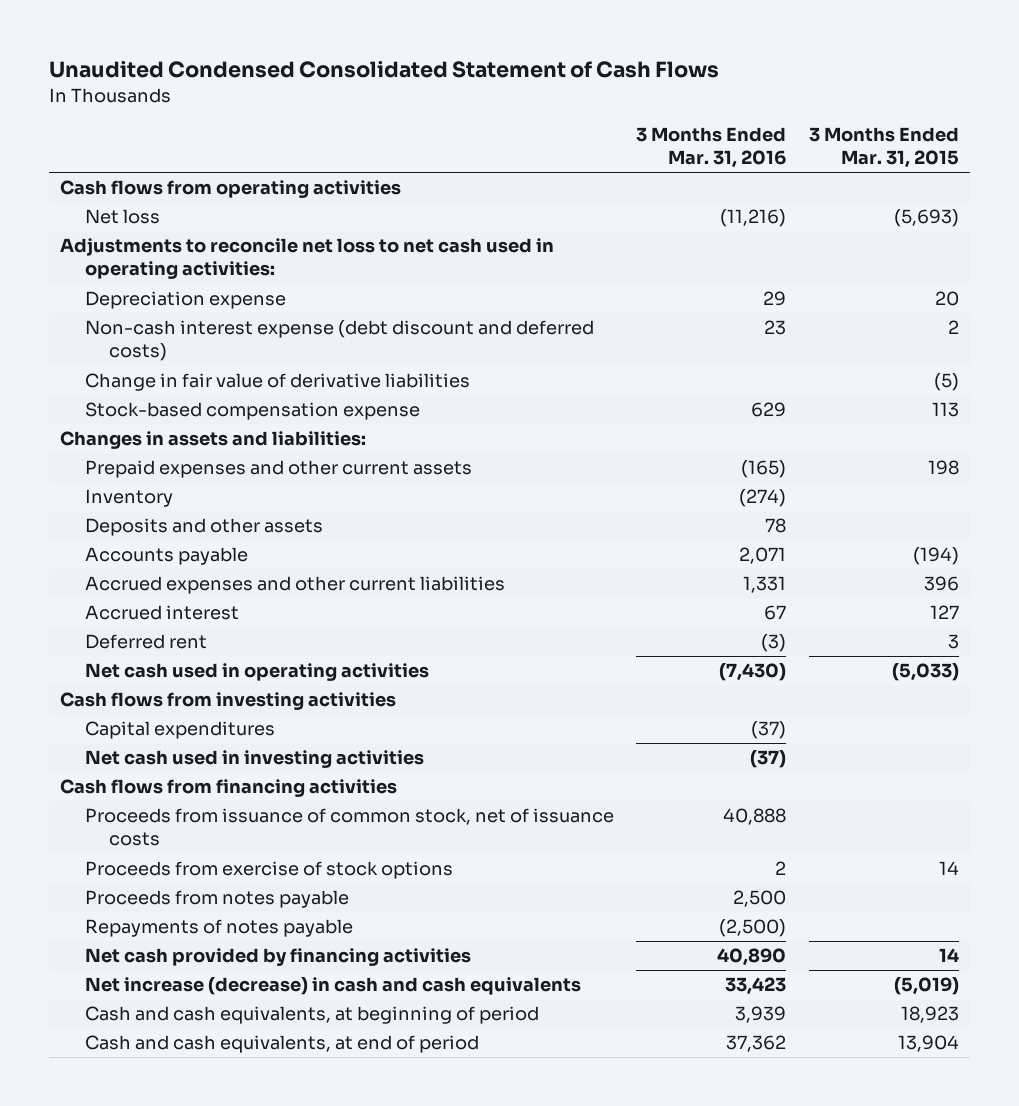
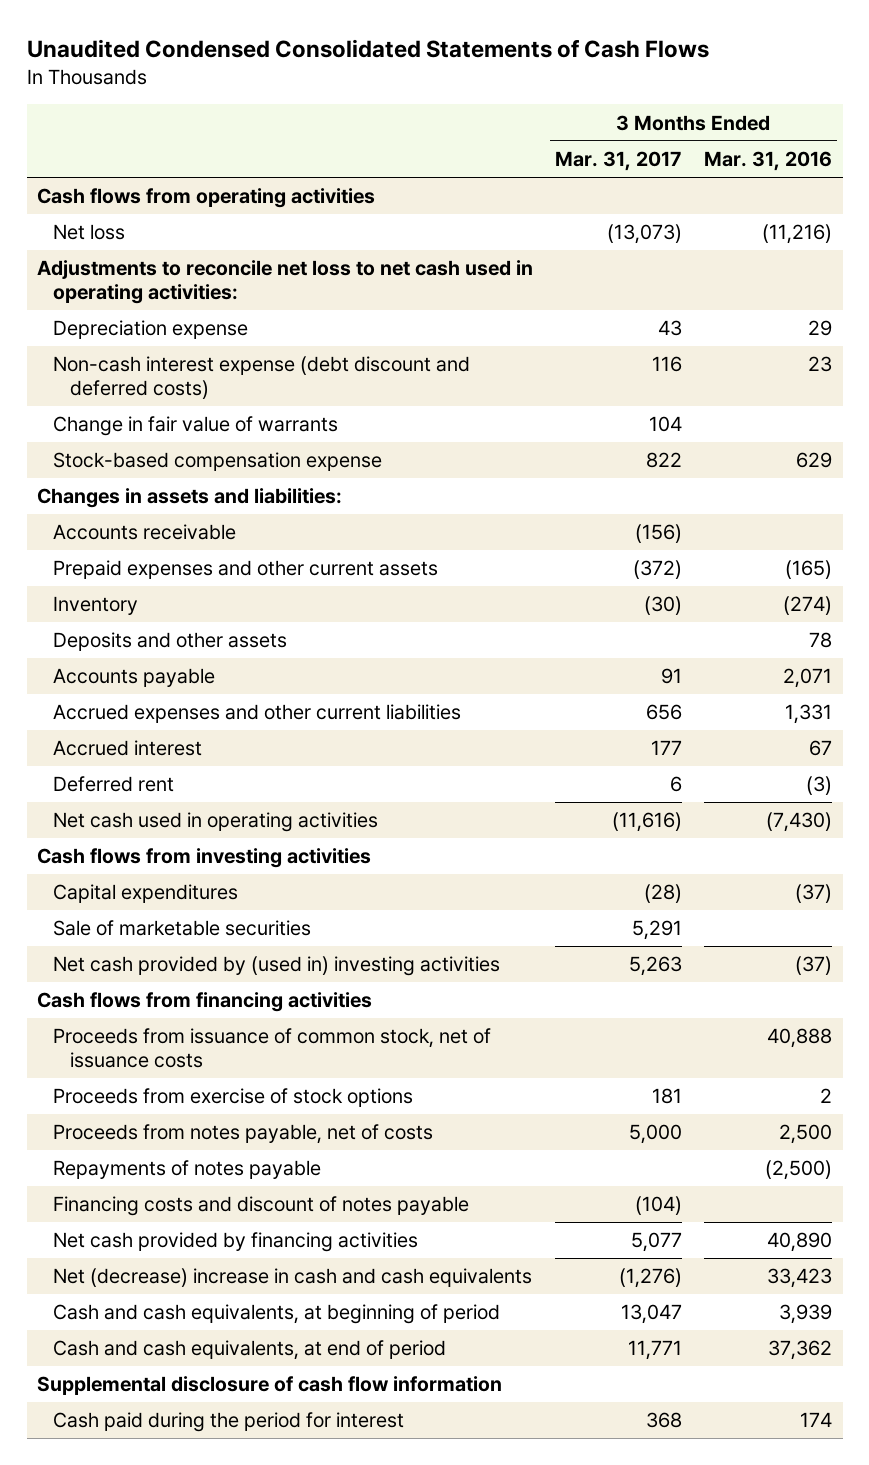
- Unaudited Condensed Consolidated Statement of Cash Flows
+ Unaudited Condensed Consolidated Statements of Cash Flows
- | 3 Months Ended Mar. 31, 2016 | 3 Months Ended Mar. 31, 2015
+ | 3 Months Ended Mar. 31, 2017 | 3 Months Ended Mar. 31, 2016
- Change in fair value of derivative liabilities | | (5)
+ Change in fair value of warrants | 104 |
+ Accounts receivable | (156) |
- Net cash used in investing activities | (37) |
+ Sale of marketable securities | 5,291 |
+ Net cash provided by (used in) investing activities | 5,263 | (37)
- Proceeds from notes payable | 2,500 |
+ Proceeds from notes payable, net of costs | 5,000 | 2,500
+ Financing costs and discount of notes payable | (104) |
- Net increase (decrease) in cash and cash equivalents | 33,423 | (5,019)
+ Net (decrease) increase in cash and cash equivalents | (1,276) | 33,423
+ Supplemental disclosure of cash flow information
+ Cash paid during the period for interest | 368 | 174

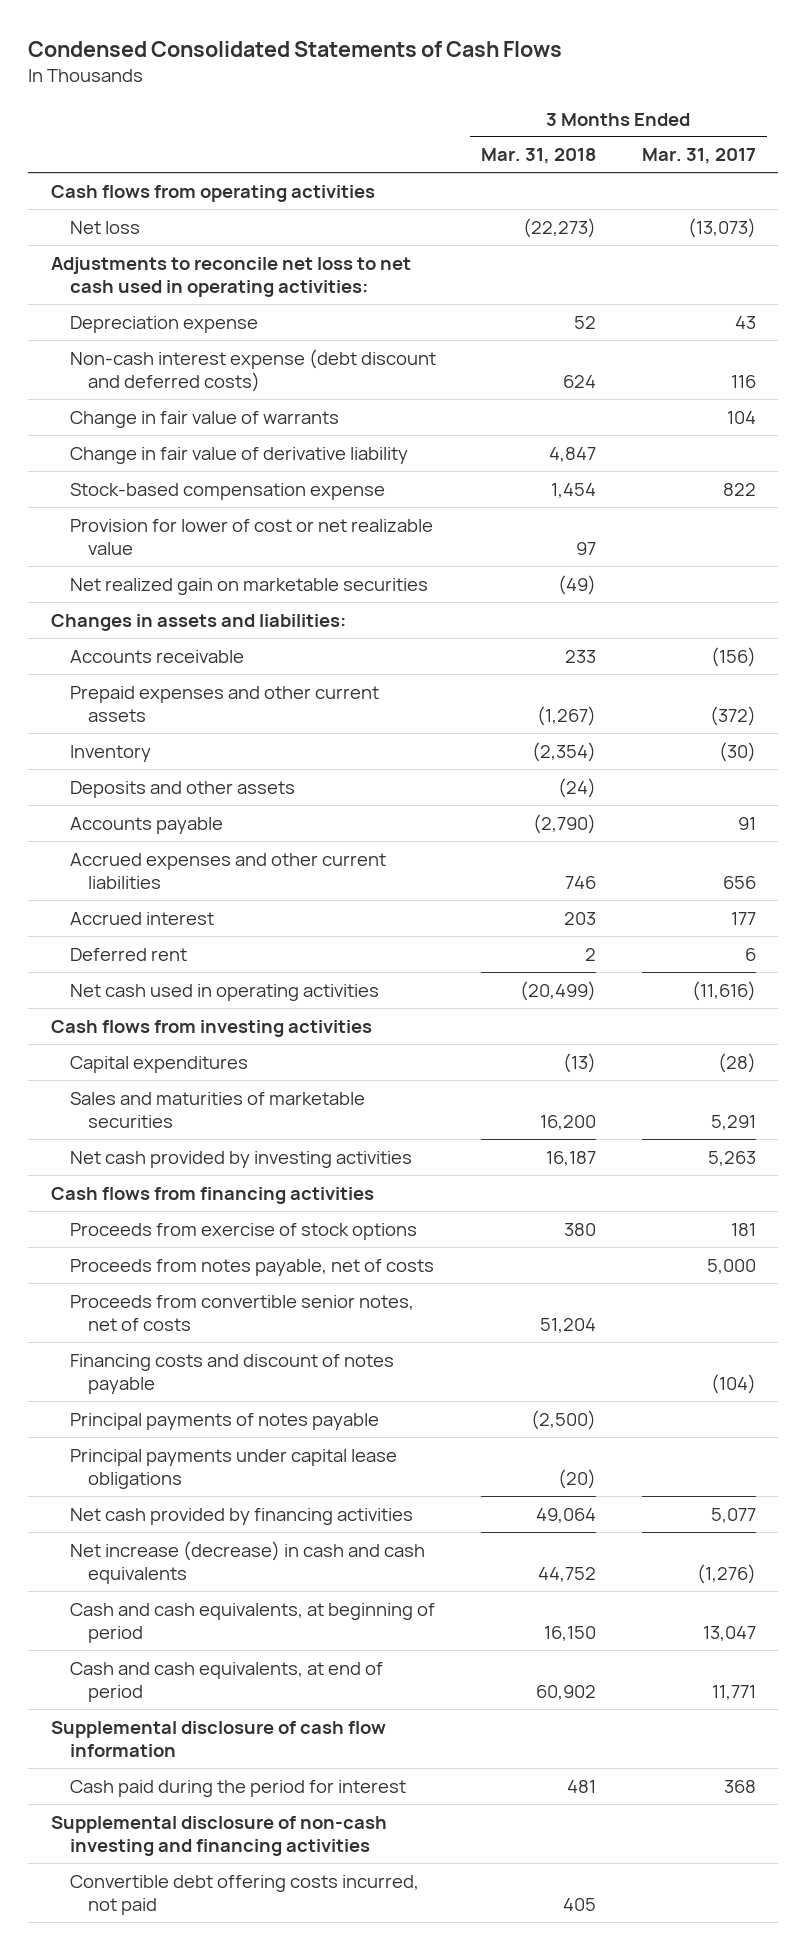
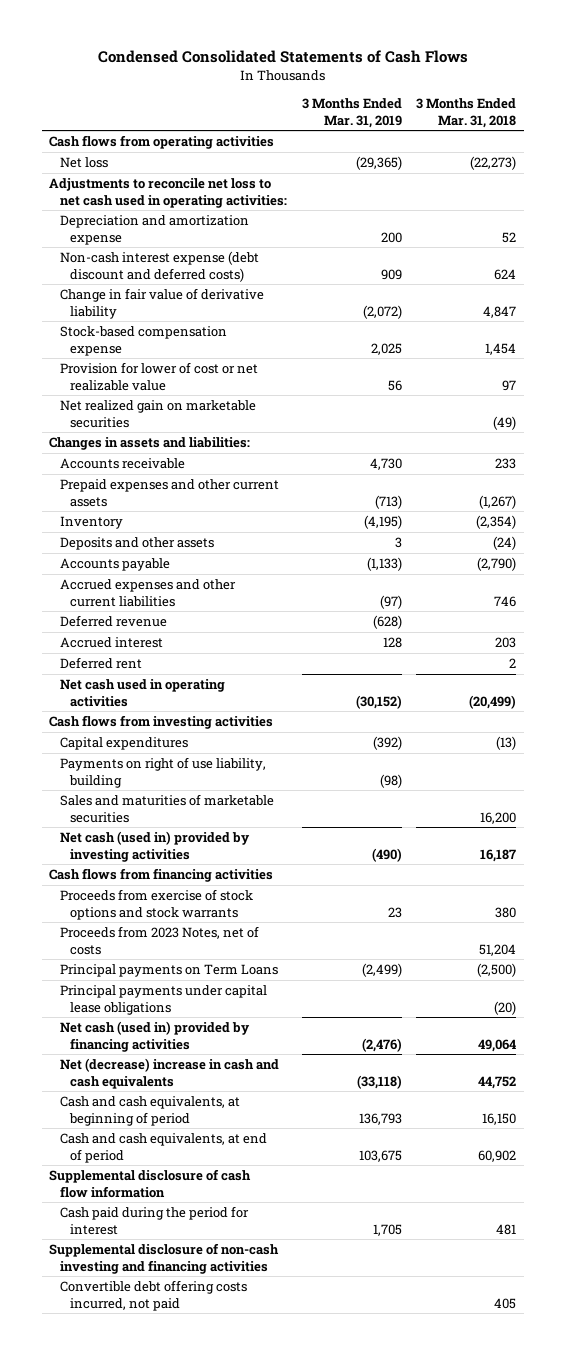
- | 3 Months Ended Mar. 31, 2018 | 3 Months Ended Mar. 31, 2017
+ | 3 Months Ended Mar. 31, 2019 | 3 Months Ended Mar. 31, 2018
- Depreciation expense | 52 | 43
+ Depreciation and amortization expense | 200 | 52
- Change in fair value of warrants | | 104
+ Deferred revenue | (628) |
+ Payments on right of use liability, building | (98) |
- Net cash provided by investing activities | 16,187 | 5,263
+ Net cash (used in) provided by investing activities | (490) | 16,187
- Proceeds from exercise of stock options | 380 | 181
- Proceeds from notes payable, net of costs | | 5,000
- Proceeds from convertible senior notes, net of costs | 51,204 |
- Financing costs and discount of notes payable | | (104)
- Principal payments of notes payable | (2,500) |
+ Proceeds from exercise of stock options and stock warrants | 23 | 380
+ Proceeds from 2023 Notes, net of costs | | 51,204
+ Principal payments on Term Loans | (2,499) | (2,500)
- Net cash provided by financing activities | 49,064 | 5,077
- Net increase (decrease) in cash and cash equivalents | 44,752 | (1,276)
+ Net cash (used in) provided by financing activities | (2,476) | 49,064
+ Net (decrease) increase in cash and cash equivalents | (33,118) | 44,752

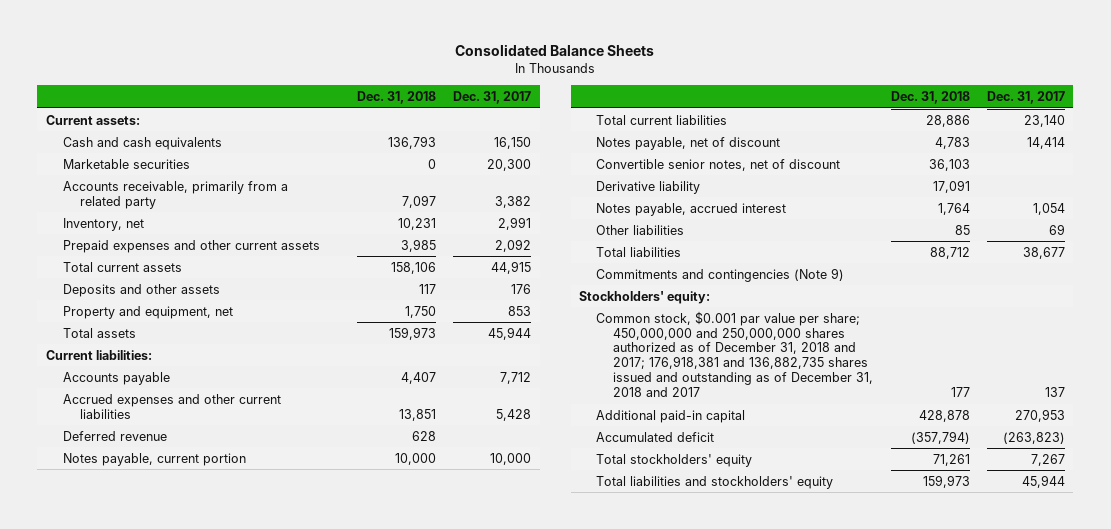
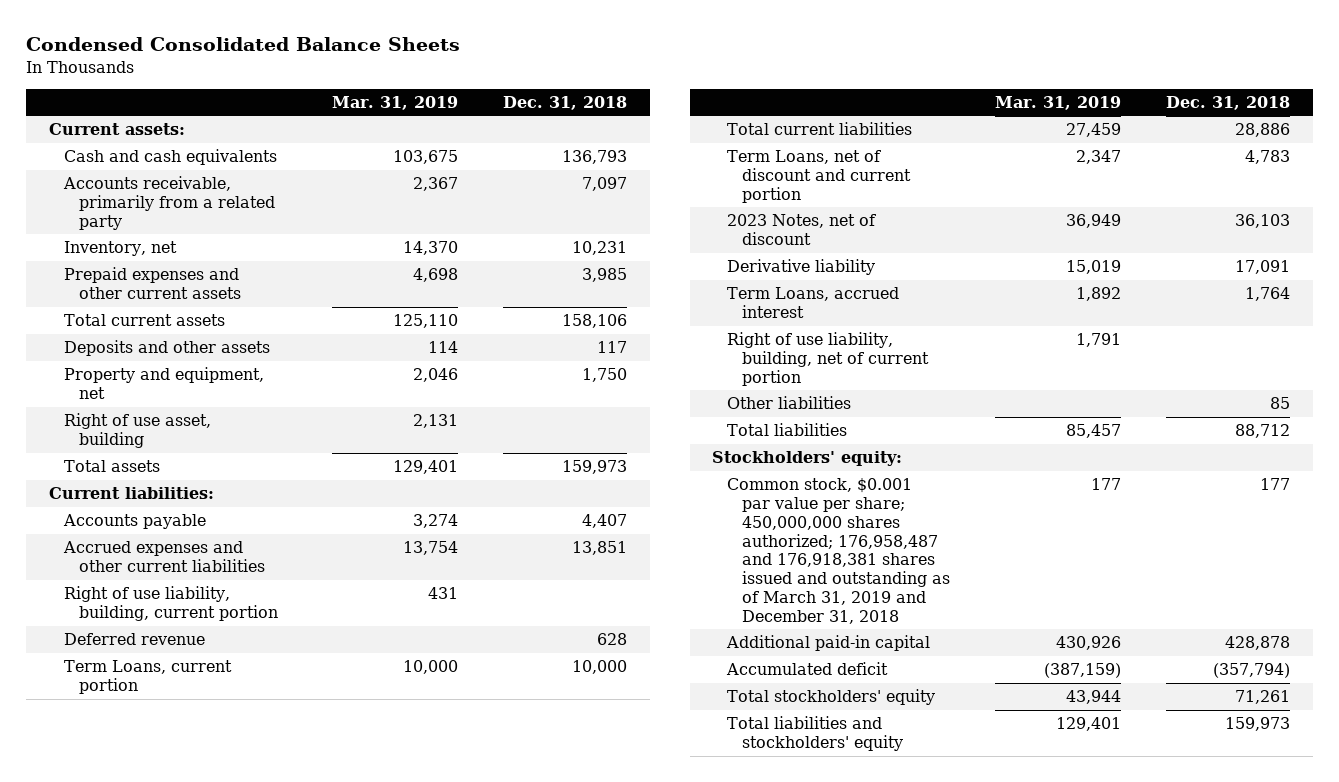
- Consolidated Balance Sheets
+ Condensed Consolidated Balance Sheets
- | Dec. 31, 2018 | Dec. 31, 2017
+ | Mar. 31, 2019 | Dec. 31, 2018
- Marketable securities | 0 | 20,300
+ Right of use asset, building | 2,131 |
+ Right of use liability, building, current portion | 431 |
- Notes payable, current portion | 10,000 | 10,000
+ Term Loans, current portion | 10,000 | 10,000
- Notes payable, net of discount | 4,783 | 14,414
- Convertible senior notes, net of discount | 36,103 |
+ Term Loans, net of discount and current portion | 2,347 | 4,783
+ 2023 Notes, net of discount | 36,949 | 36,103
- Notes payable, accrued interest | 1,764 | 1,054
+ Term Loans, accrued interest | 1,892 | 1,764
+ Right of use liability, building, net of current portion | 1,791 |
- Commitments and contingencies (Note 9)
- Common stock, $0.001 par value per share; 450,000,000 and 250,000,000 shares authorized as of December 31, 2018 and 2017; 176,918,381 and 136,882,735 shares issued and outstanding as of December 31, 2018 and 2017 | 177 | 137
+ Common stock, $0.001 par value per share; 450,000,000 shares authorized; 176,958,487 and 176,918,381 shares issued and outstanding as of March 31, 2019 and December 31, 2018 | 177 | 177

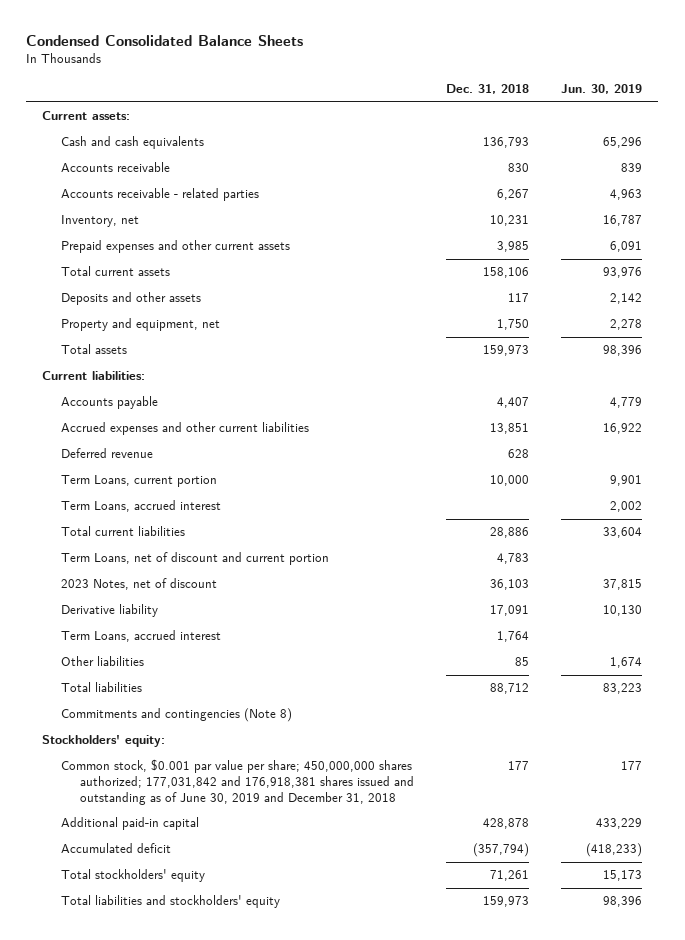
- | Mar. 31, 2019 | Dec. 31, 2018
+ | Dec. 31, 2018 | Jun. 30, 2019
- Accounts receivable, primarily from a related party | 2,367 | 7,097
+ Accounts receivable | 830 | 839
+ Accounts receivable - related parties | 6,267 | 4,963
- Right of use asset, building | 2,131 |
- Right of use liability, building, current portion | 431 |
+ Term Loans, accrued interest | | 2,002
- Right of use liability, building, net of current portion | 1,791 |
+ Commitments and contingencies (Note 8)
- Common stock, $0.001 par value per share; 450,000,000 shares authorized; 176,958,487 and 176,918,381 shares issued and outstanding as of March 31, 2019 and December 31, 2018 | 177 | 177
+ Common stock, $0.001 par value per share; 450,000,000 shares authorized; 177,031,842 and 176,918,381 shares issued and outstanding as of June 30, 2019 and December 31, 2018 | 177 | 177

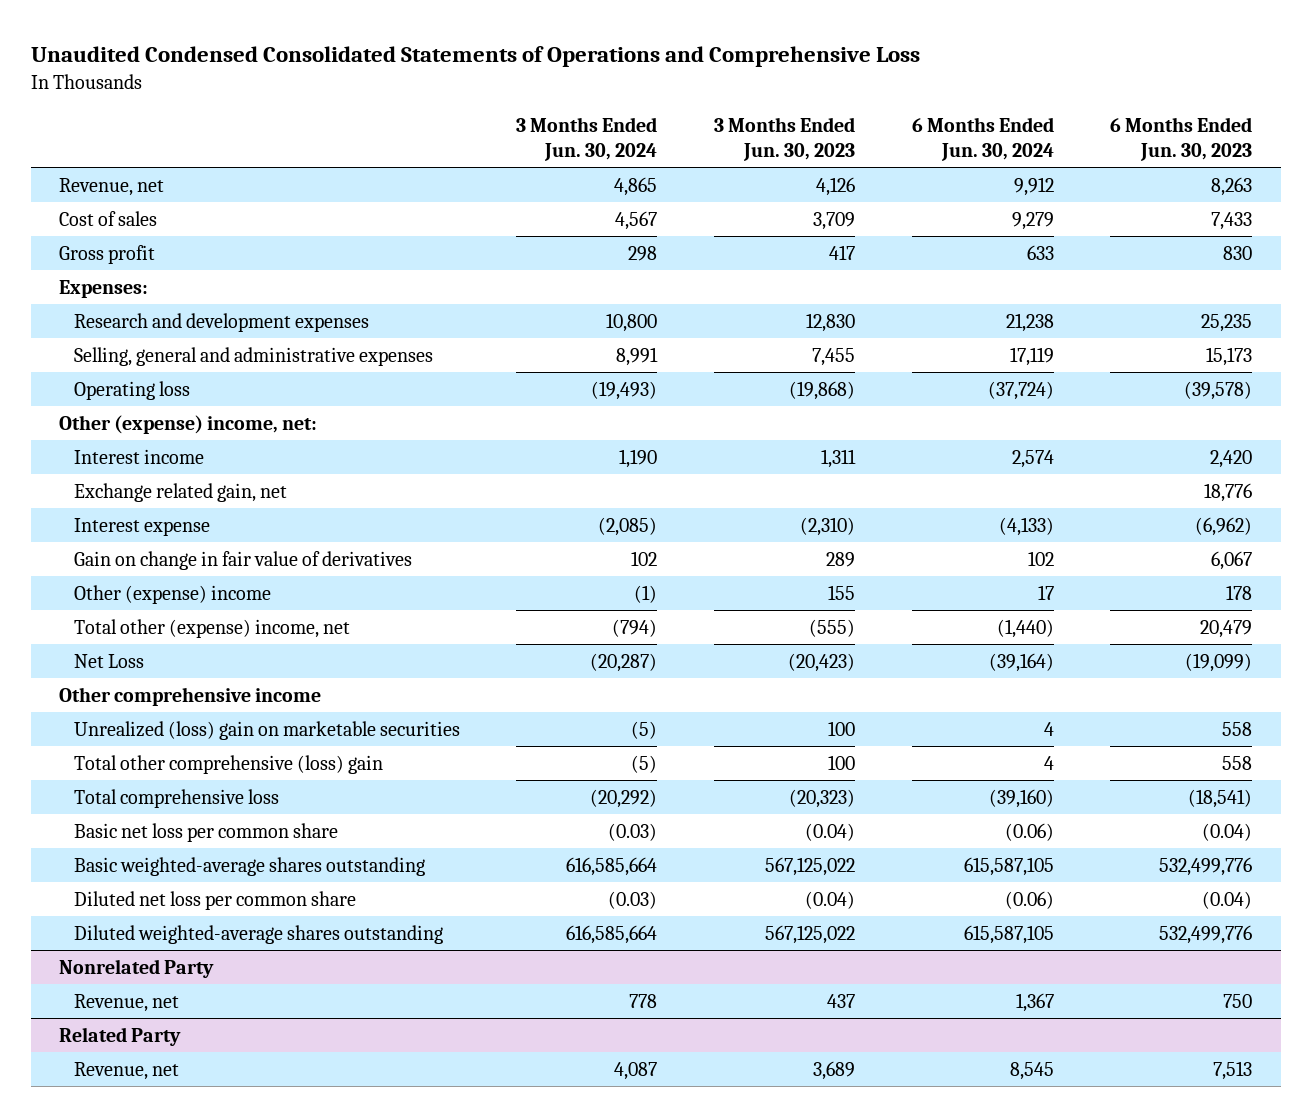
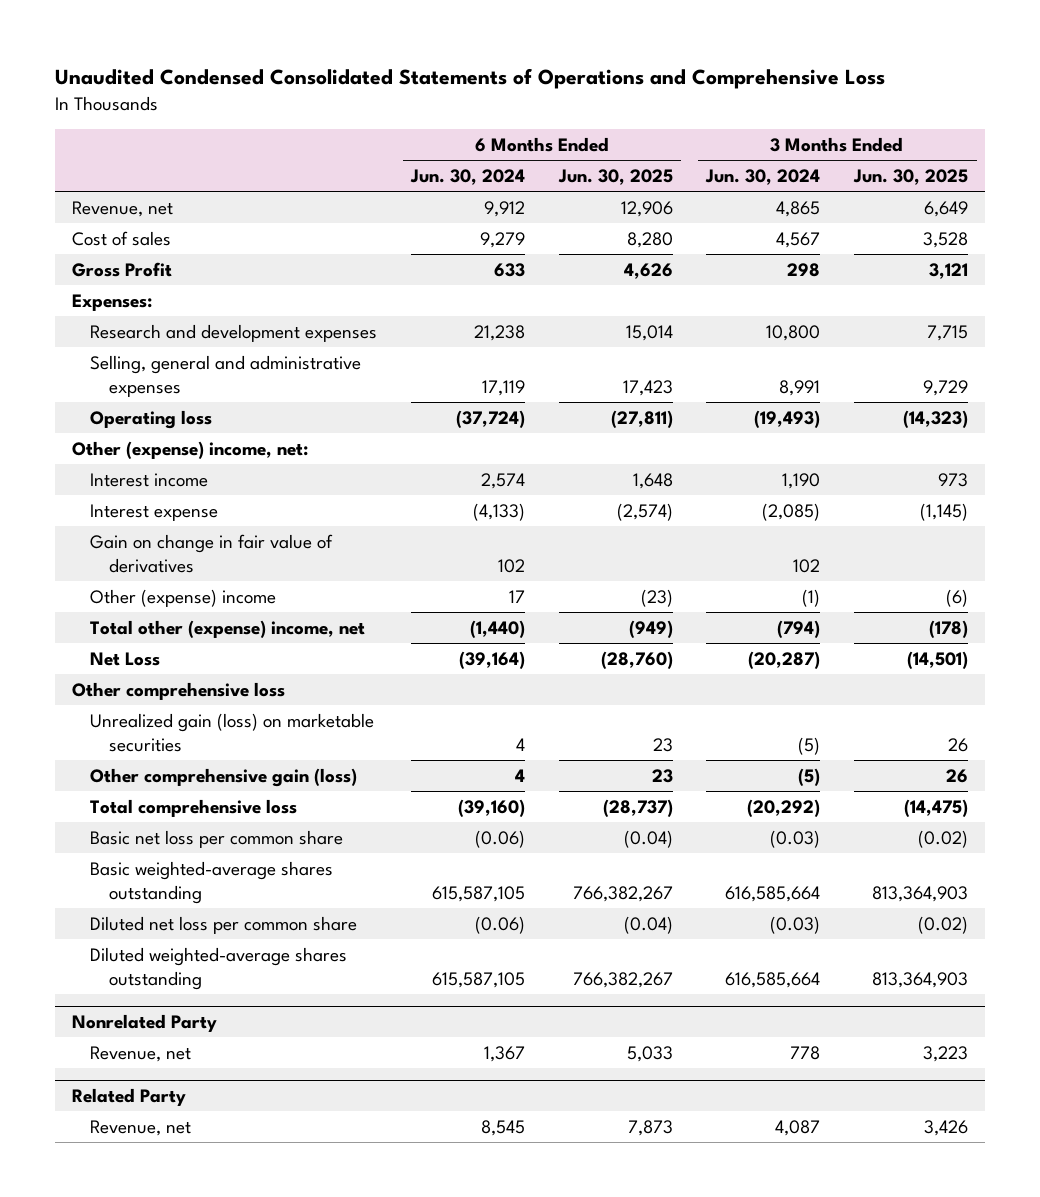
- | 3 Months Ended Jun. 30, 2024 | 3 Months Ended Jun. 30, 2023 | 6 Months Ended Jun. 30, 2024 | 6 Months Ended Jun. 30, 2023
+ | 6 Months Ended Jun. 30, 2024 | 6 Months Ended Jun. 30, 2025 | 3 Months Ended Jun. 30, 2024 | 3 Months Ended Jun. 30, 2025
- Gross profit | 298 | 417 | 633 | 830
+ Gross Profit | 633 | 4,626 | 298 | 3,121
- Exchange related gain, net | | | | 18,776
- Other comprehensive income
- Unrealized (loss) gain on marketable securities | (5) | 100 | 4 | 558
- Total other comprehensive (loss) gain | (5) | 100 | 4 | 558
+ Other comprehensive loss
+ Unrealized gain (loss) on marketable securities | 4 | 23 | (5) | 26
+ Other comprehensive gain (loss) | 4 | 23 | (5) | 26

